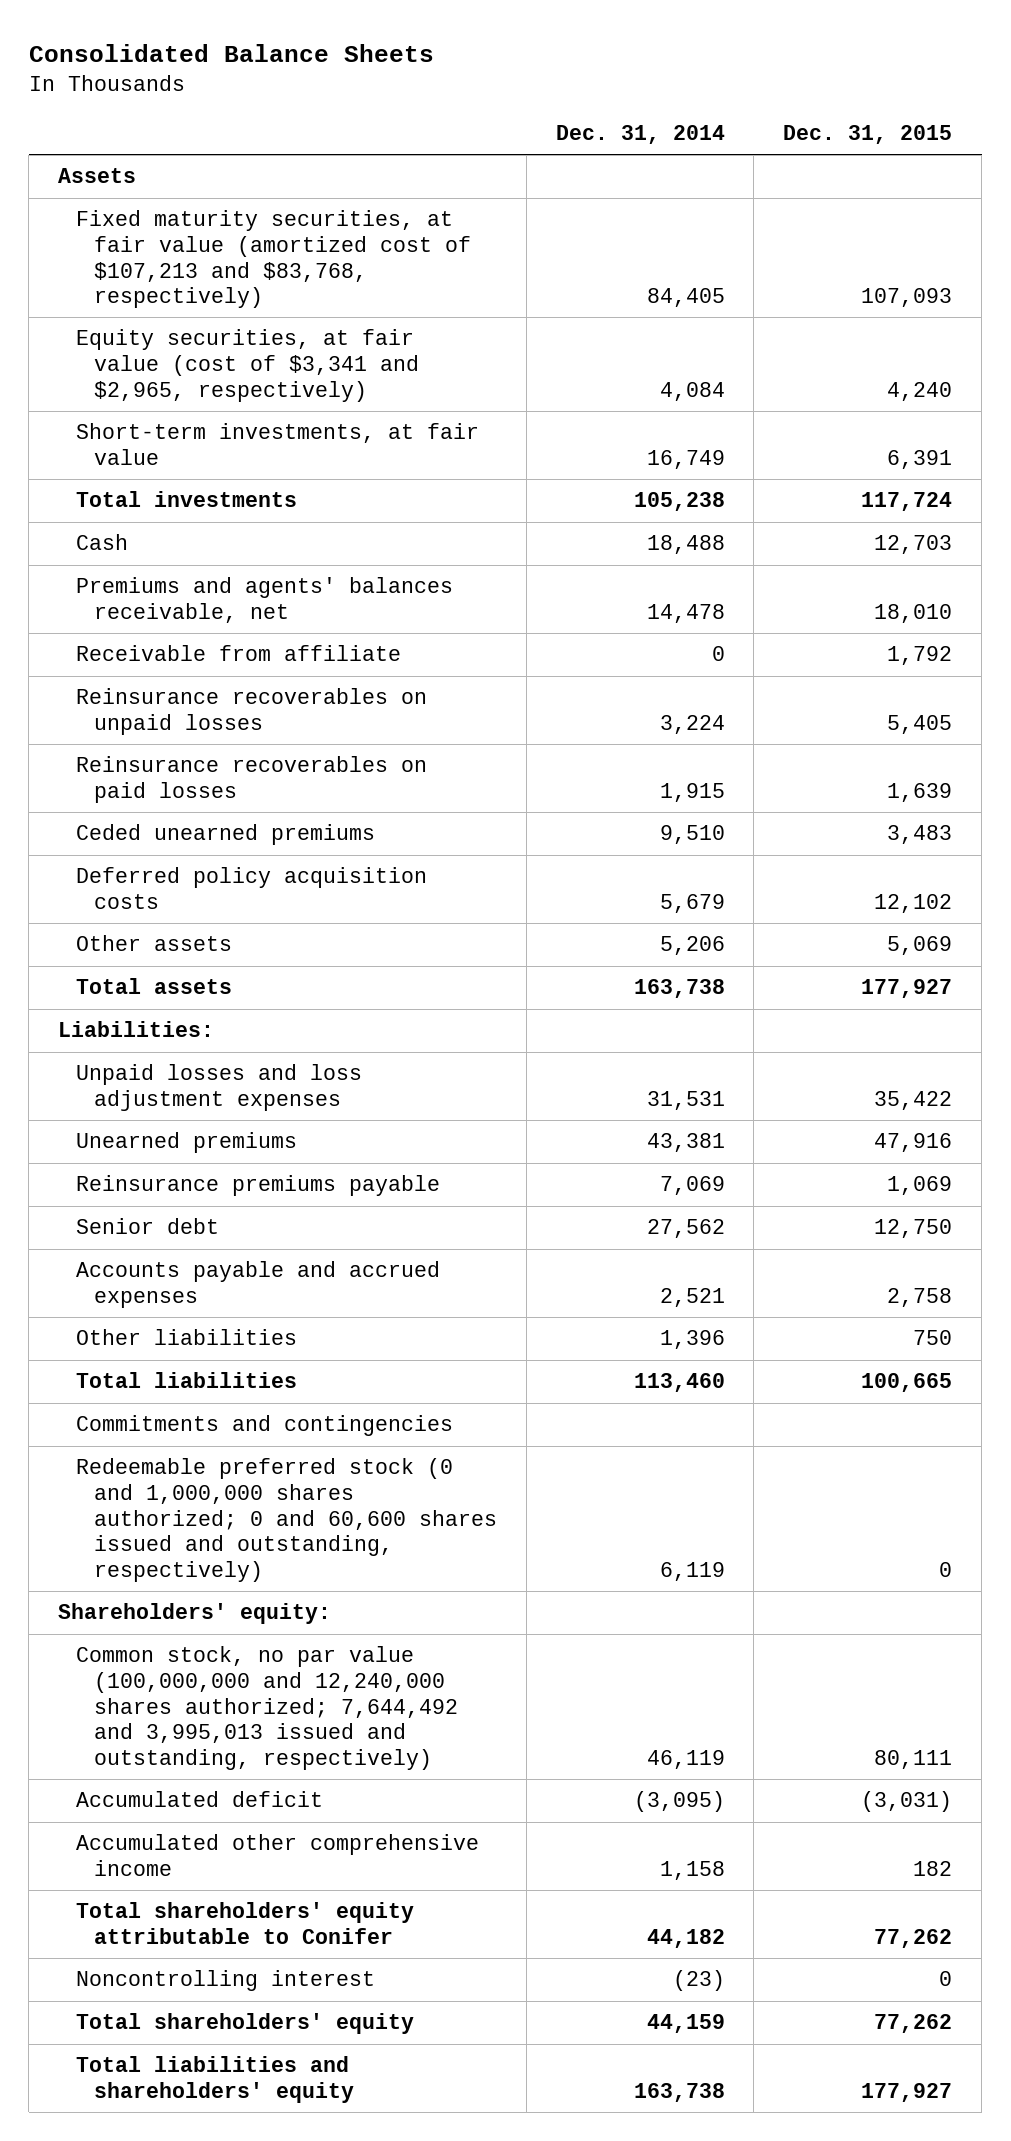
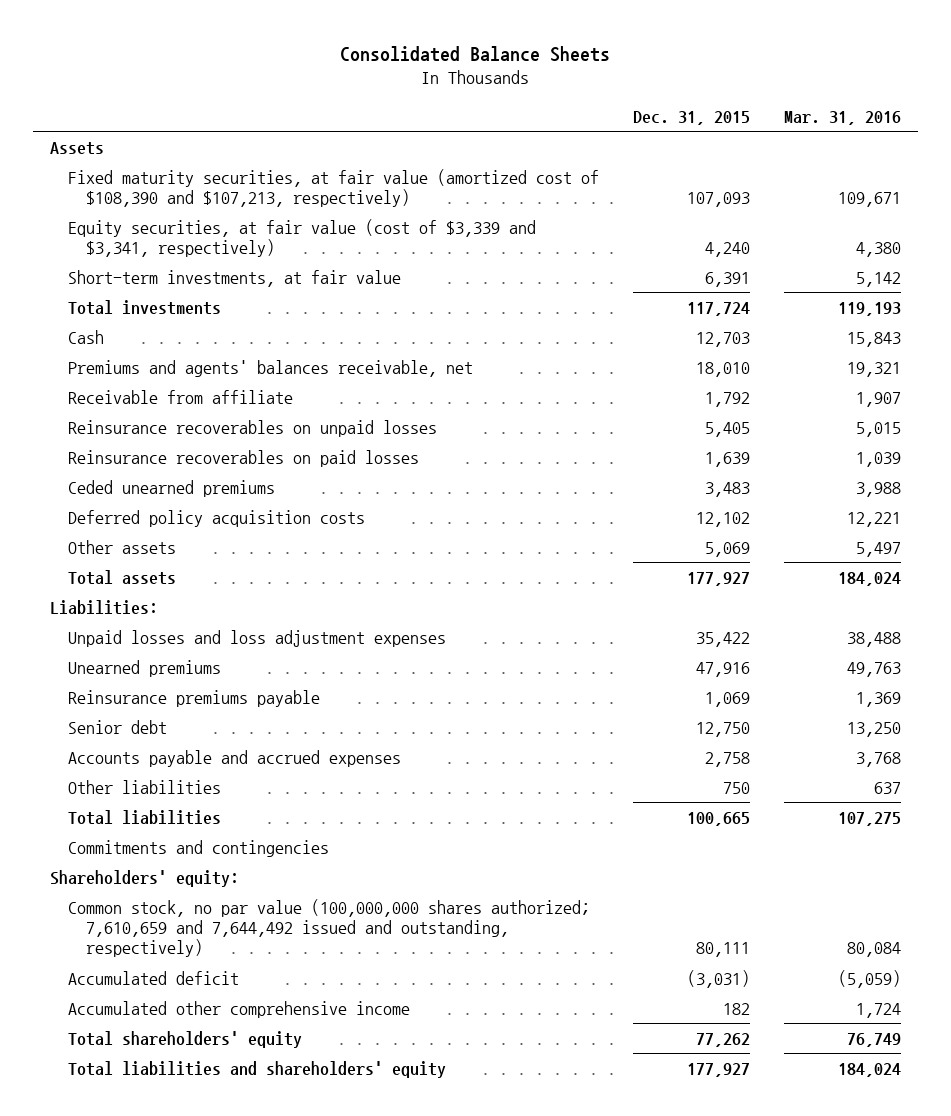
- | Dec. 31, 2014 | Dec. 31, 2015
+ | Dec. 31, 2015 | Mar. 31, 2016
- Fixed maturity securities, at fair value (amortized cost of $107,213 and $83,768, respectively) | 84,405 | 107,093
- Equity securities, at fair value (cost of $3,341 and $2,965, respectively) | 4,084 | 4,240
+ Fixed maturity securities, at fair value (amortized cost of $108,390 and $107,213, respectively) | 107,093 | 109,671
+ Equity securities, at fair value (cost of $3,339 and $3,341, respectively) | 4,240 | 4,380
- Redeemable preferred stock (0 and 1,000,000 shares authorized; 0 and 60,600 shares issued and outstanding, respectively) | 6,119 | 0
- Common stock, no par value (100,000,000 and 12,240,000 shares authorized; 7,644,492 and 3,995,013 issued and outstanding, respectively) | 46,119 | 80,111
+ Common stock, no par value (100,000,000 shares authorized; 7,610,659 and 7,644,492 issued and outstanding, respectively) | 80,111 | 80,084
- Total shareholders' equity attributable to Conifer | 44,182 | 77,262
- Noncontrolling interest | (23) | 0

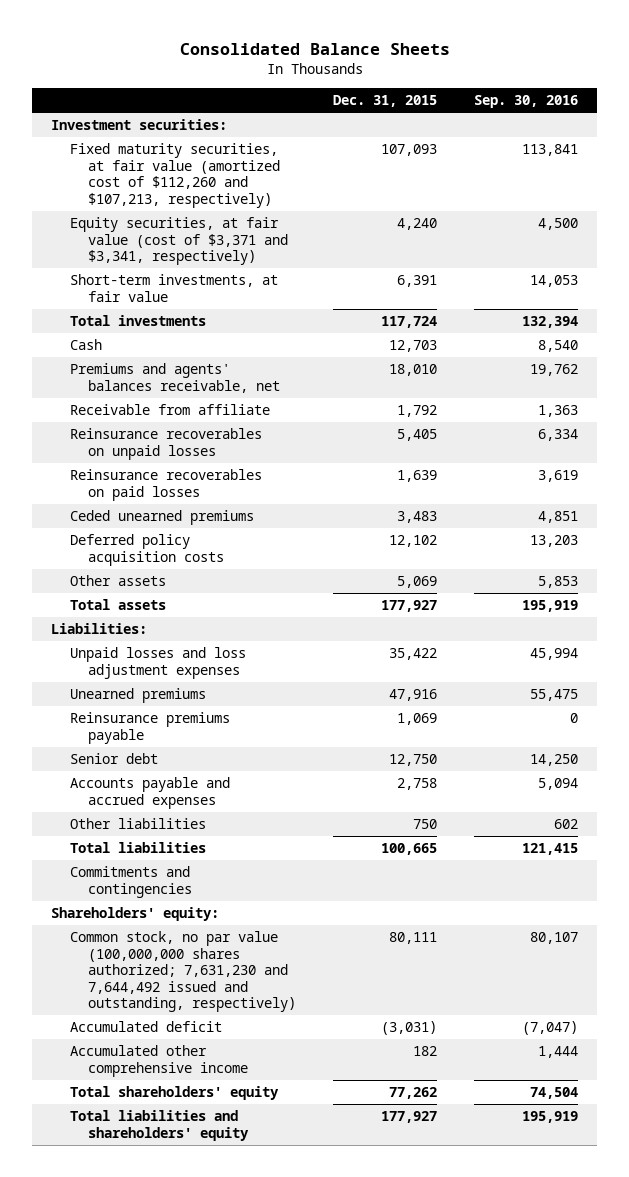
- | Dec. 31, 2015 | Mar. 31, 2016
+ | Dec. 31, 2015 | Sep. 30, 2016
- Assets
- Fixed maturity securities, at fair value (amortized cost of $108,390 and $107,213, respectively) | 107,093 | 109,671
- Equity securities, at fair value (cost of $3,339 and $3,341, respectively) | 4,240 | 4,380
+ Investment securities:
+ Fixed maturity securities, at fair value (amortized cost of $112,260 and $107,213, respectively) | 107,093 | 113,841
+ Equity securities, at fair value (cost of $3,371 and $3,341, respectively) | 4,240 | 4,500
- Common stock, no par value (100,000,000 shares authorized; 7,610,659 and 7,644,492 issued and outstanding, respectively) | 80,111 | 80,084
+ Common stock, no par value (100,000,000 shares authorized; 7,631,230 and 7,644,492 issued and outstanding, respectively) | 80,111 | 80,107

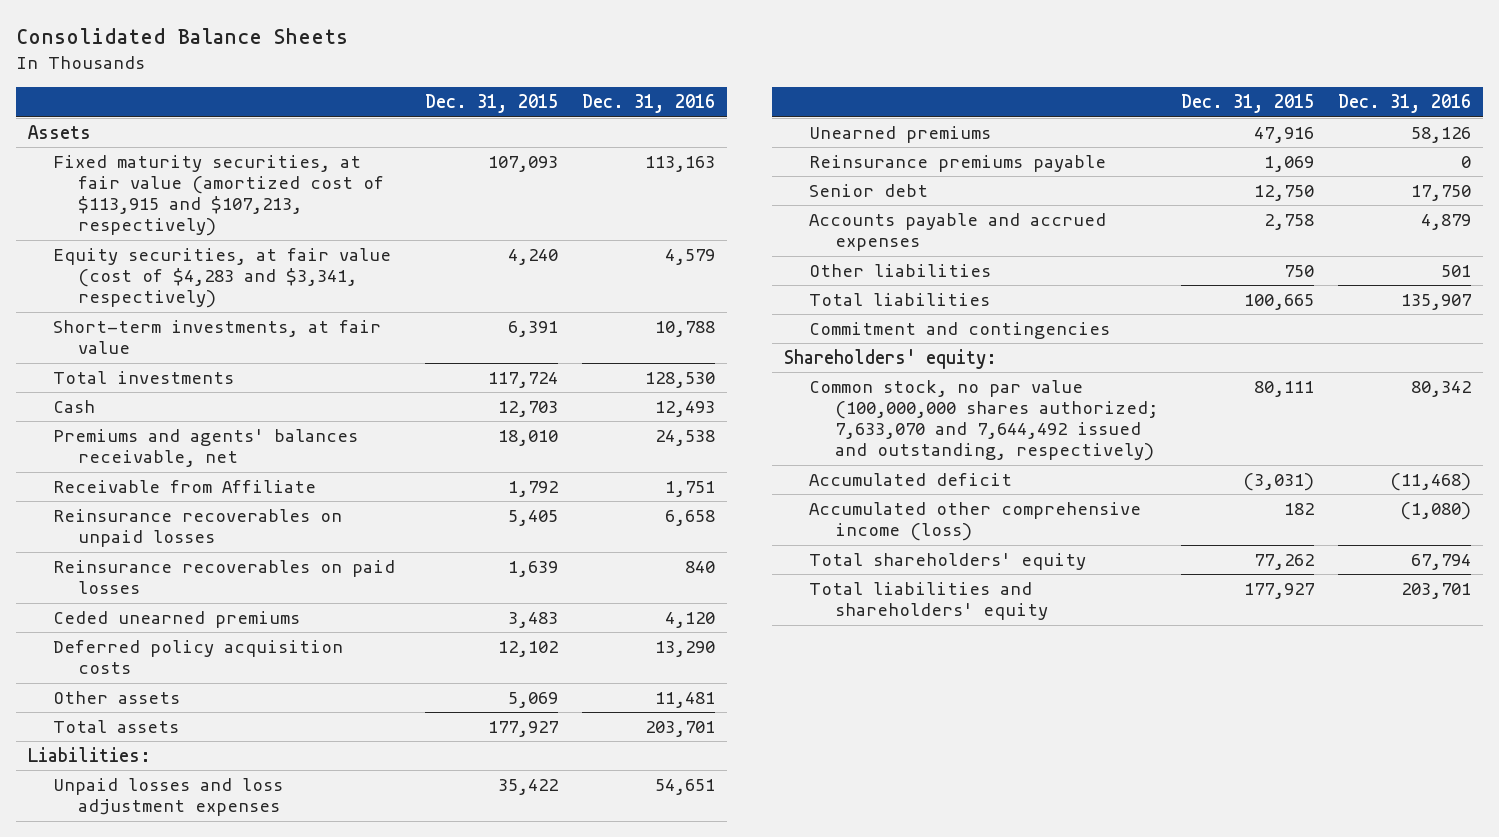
- | Dec. 31, 2015 | Sep. 30, 2016
+ | Dec. 31, 2015 | Dec. 31, 2016
- Investment securities:
- Fixed maturity securities, at fair value (amortized cost of $112,260 and $107,213, respectively) | 107,093 | 113,841
- Equity securities, at fair value (cost of $3,371 and $3,341, respectively) | 4,240 | 4,500
+ Assets
+ Fixed maturity securities, at fair value (amortized cost of $113,915 and $107,213, respectively) | 107,093 | 113,163
+ Equity securities, at fair value (cost of $4,283 and $3,341, respectively) | 4,240 | 4,579
- Receivable from affiliate | 1,792 | 1,363
+ Receivable from Affiliate | 1,792 | 1,751
- Commitments and contingencies
+ Commitment and contingencies
- Common stock, no par value (100,000,000 shares authorized; 7,631,230 and 7,644,492 issued and outstanding, respectively) | 80,111 | 80,107
+ Common stock, no par value (100,000,000 shares authorized; 7,633,070 and 7,644,492 issued and outstanding, respectively) | 80,111 | 80,342
- Accumulated other comprehensive income | 182 | 1,444
+ Accumulated other comprehensive income (loss) | 182 | (1,080)

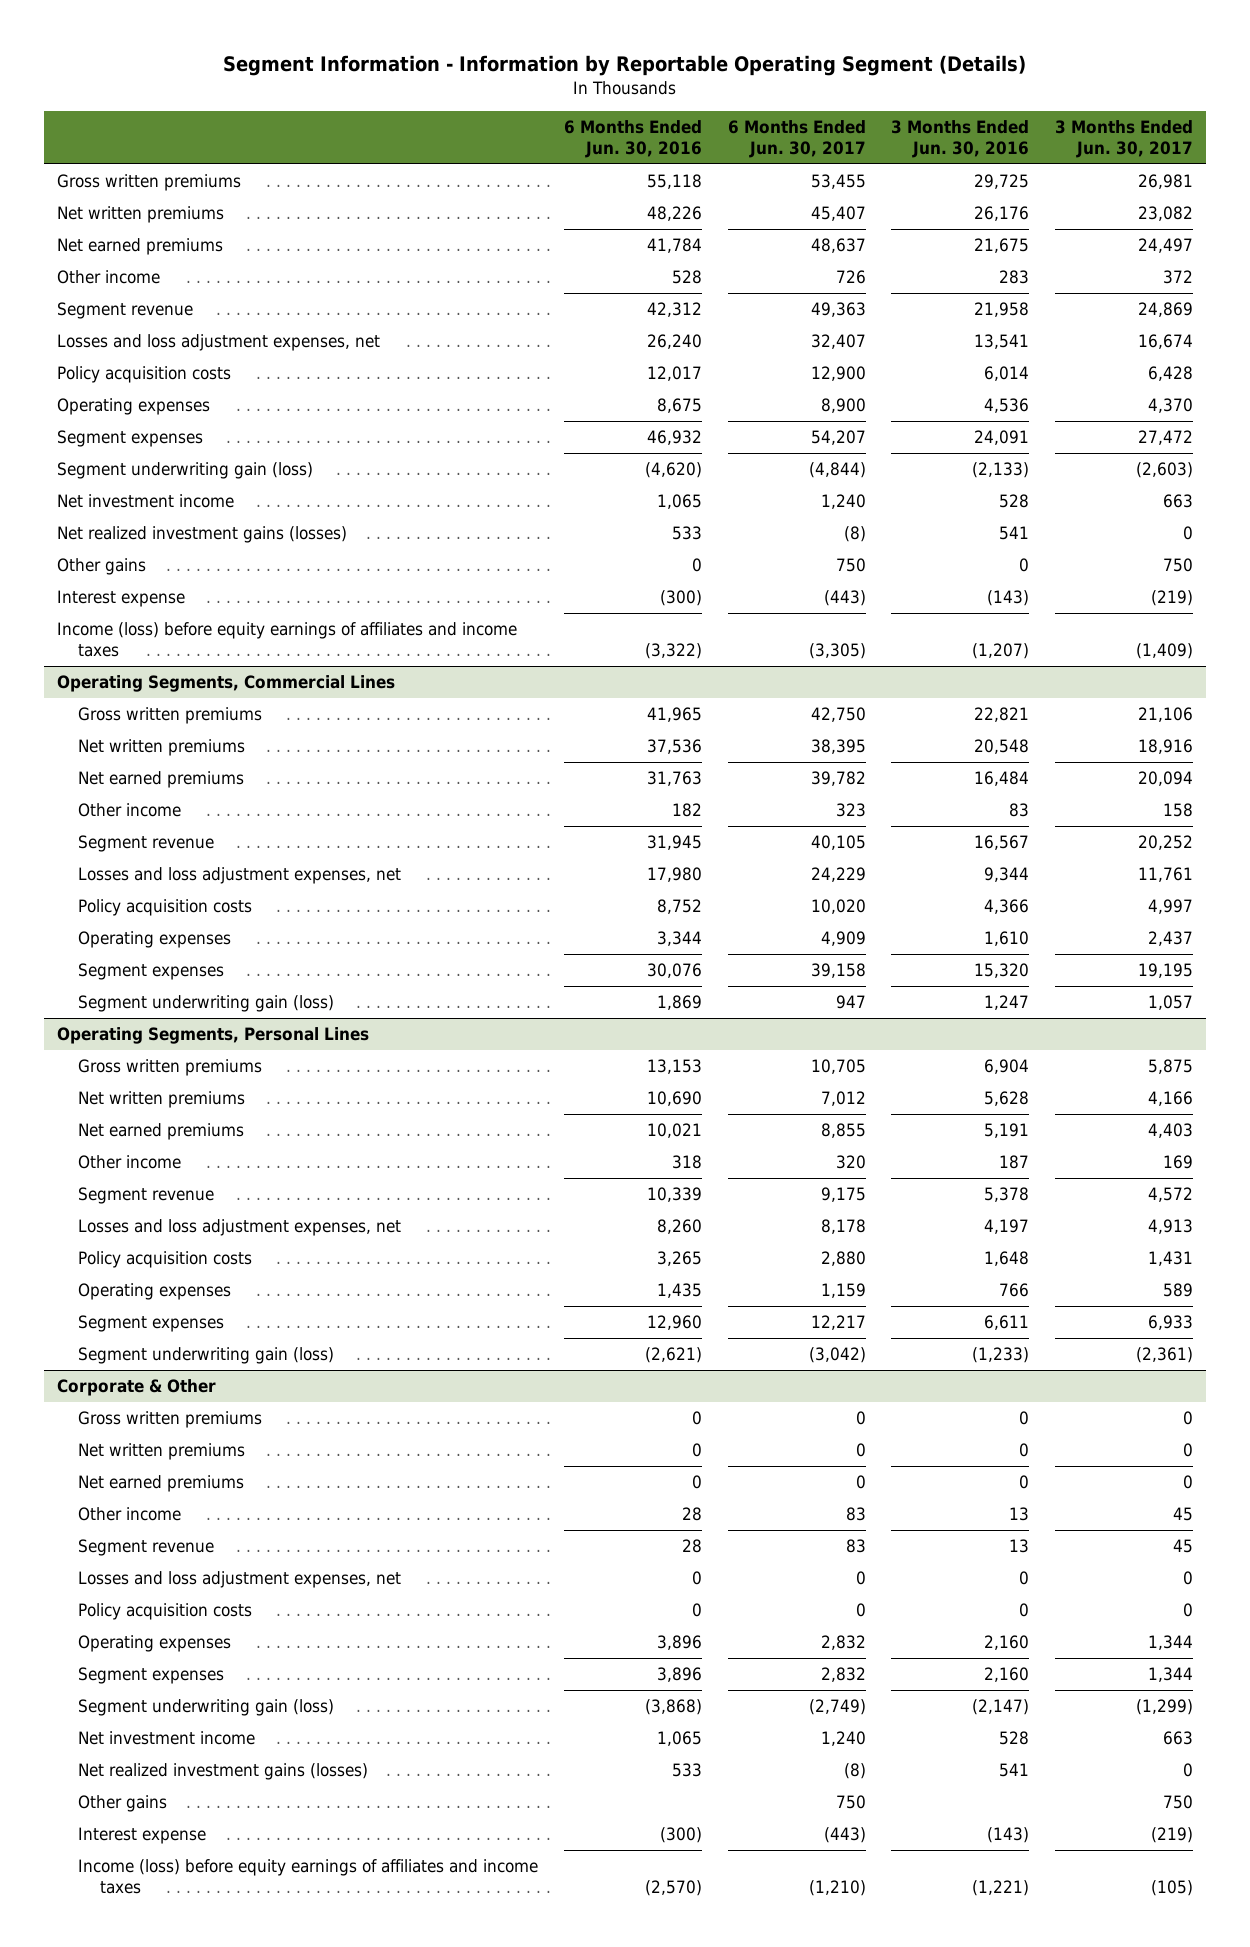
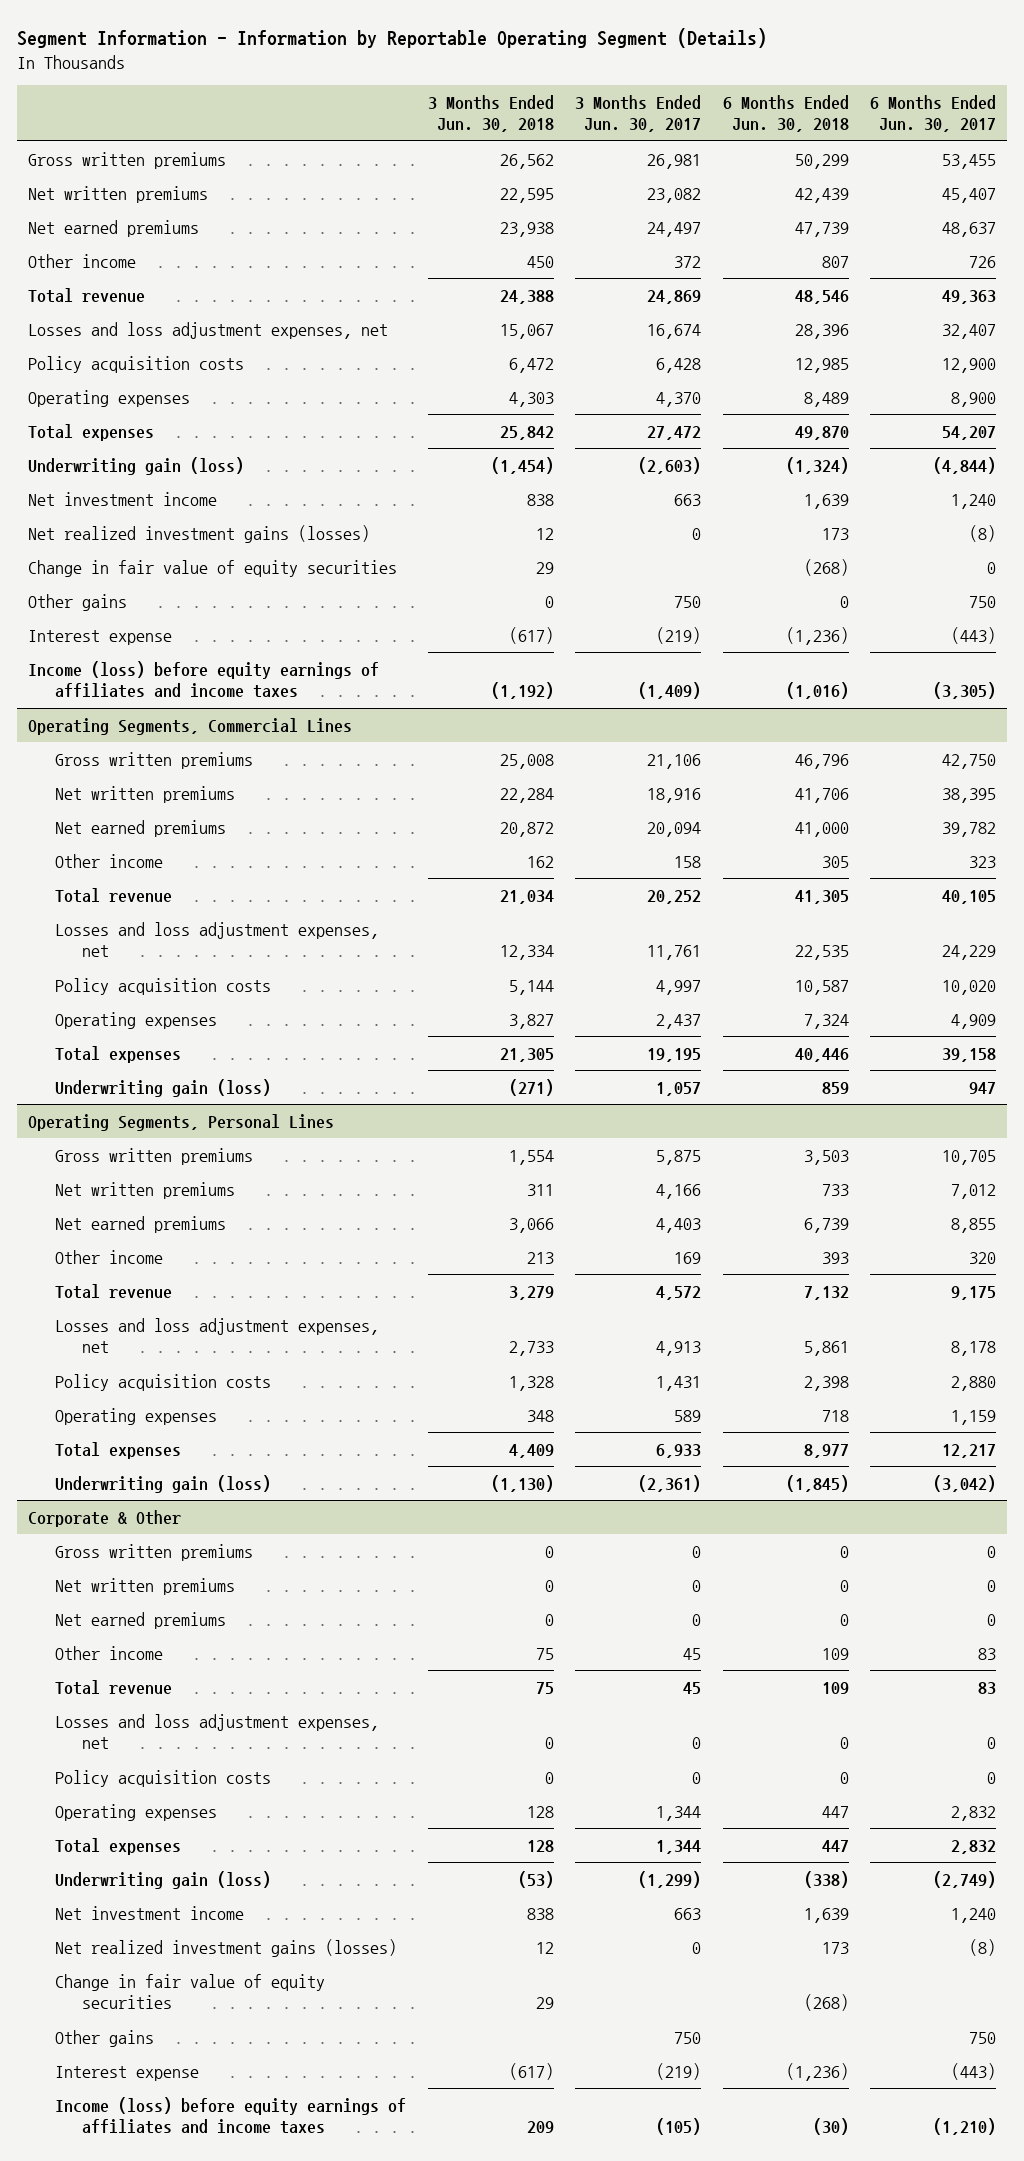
- | 6 Months Ended Jun. 30, 2016 | 6 Months Ended Jun. 30, 2017 | 3 Months Ended Jun. 30, 2016 | 3 Months Ended Jun. 30, 2017
+ | 3 Months Ended Jun. 30, 2018 | 3 Months Ended Jun. 30, 2017 | 6 Months Ended Jun. 30, 2018 | 6 Months Ended Jun. 30, 2017
- Segment revenue | 42,312 | 49,363 | 21,958 | 24,869
+ Total revenue | 24,388 | 24,869 | 48,546 | 49,363
- Segment expenses | 46,932 | 54,207 | 24,091 | 27,472
- Segment underwriting gain (loss) | (4,620) | (4,844) | (2,133) | (2,603)
+ Total expenses | 25,842 | 27,472 | 49,870 | 54,207
+ Underwriting gain (loss) | (1,454) | (2,603) | (1,324) | (4,844)
+ Change in fair value of equity securities | 29 | | (268) | 0
@ Operating Segments, Commercial Lines
- Segment revenue | 31,945 | 40,105 | 16,567 | 20,252
+ Total revenue | 21,034 | 20,252 | 41,305 | 40,105
- Segment expenses | 30,076 | 39,158 | 15,320 | 19,195
- Segment underwriting gain (loss) | 1,869 | 947 | 1,247 | 1,057
+ Total expenses | 21,305 | 19,195 | 40,446 | 39,158
+ Underwriting gain (loss) | (271) | 1,057 | 859 | 947
@ Operating Segments, Personal Lines
- Segment revenue | 10,339 | 9,175 | 5,378 | 4,572
+ Total revenue | 3,279 | 4,572 | 7,132 | 9,175
- Segment expenses | 12,960 | 12,217 | 6,611 | 6,933
- Segment underwriting gain (loss) | (2,621) | (3,042) | (1,233) | (2,361)
+ Total expenses | 4,409 | 6,933 | 8,977 | 12,217
+ Underwriting gain (loss) | (1,130) | (2,361) | (1,845) | (3,042)
@ Corporate & Other
- Segment revenue | 28 | 83 | 13 | 45
+ Total revenue | 75 | 45 | 109 | 83
- Segment expenses | 3,896 | 2,832 | 2,160 | 1,344
- Segment underwriting gain (loss) | (3,868) | (2,749) | (2,147) | (1,299)
+ Total expenses | 128 | 1,344 | 447 | 2,832
+ Underwriting gain (loss) | (53) | (1,299) | (338) | (2,749)
+ Change in fair value of equity securities | 29 | | (268) |

